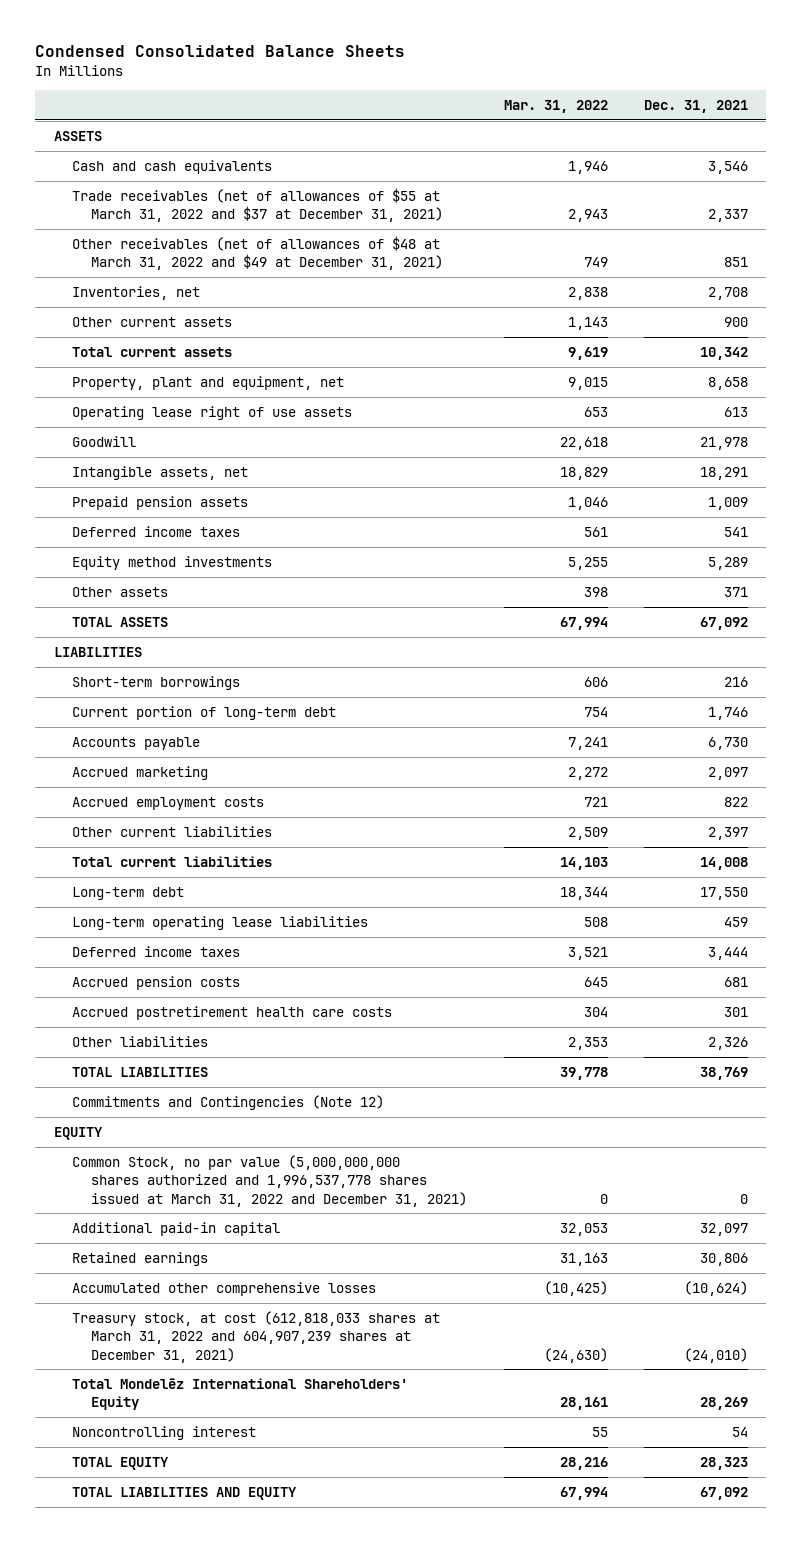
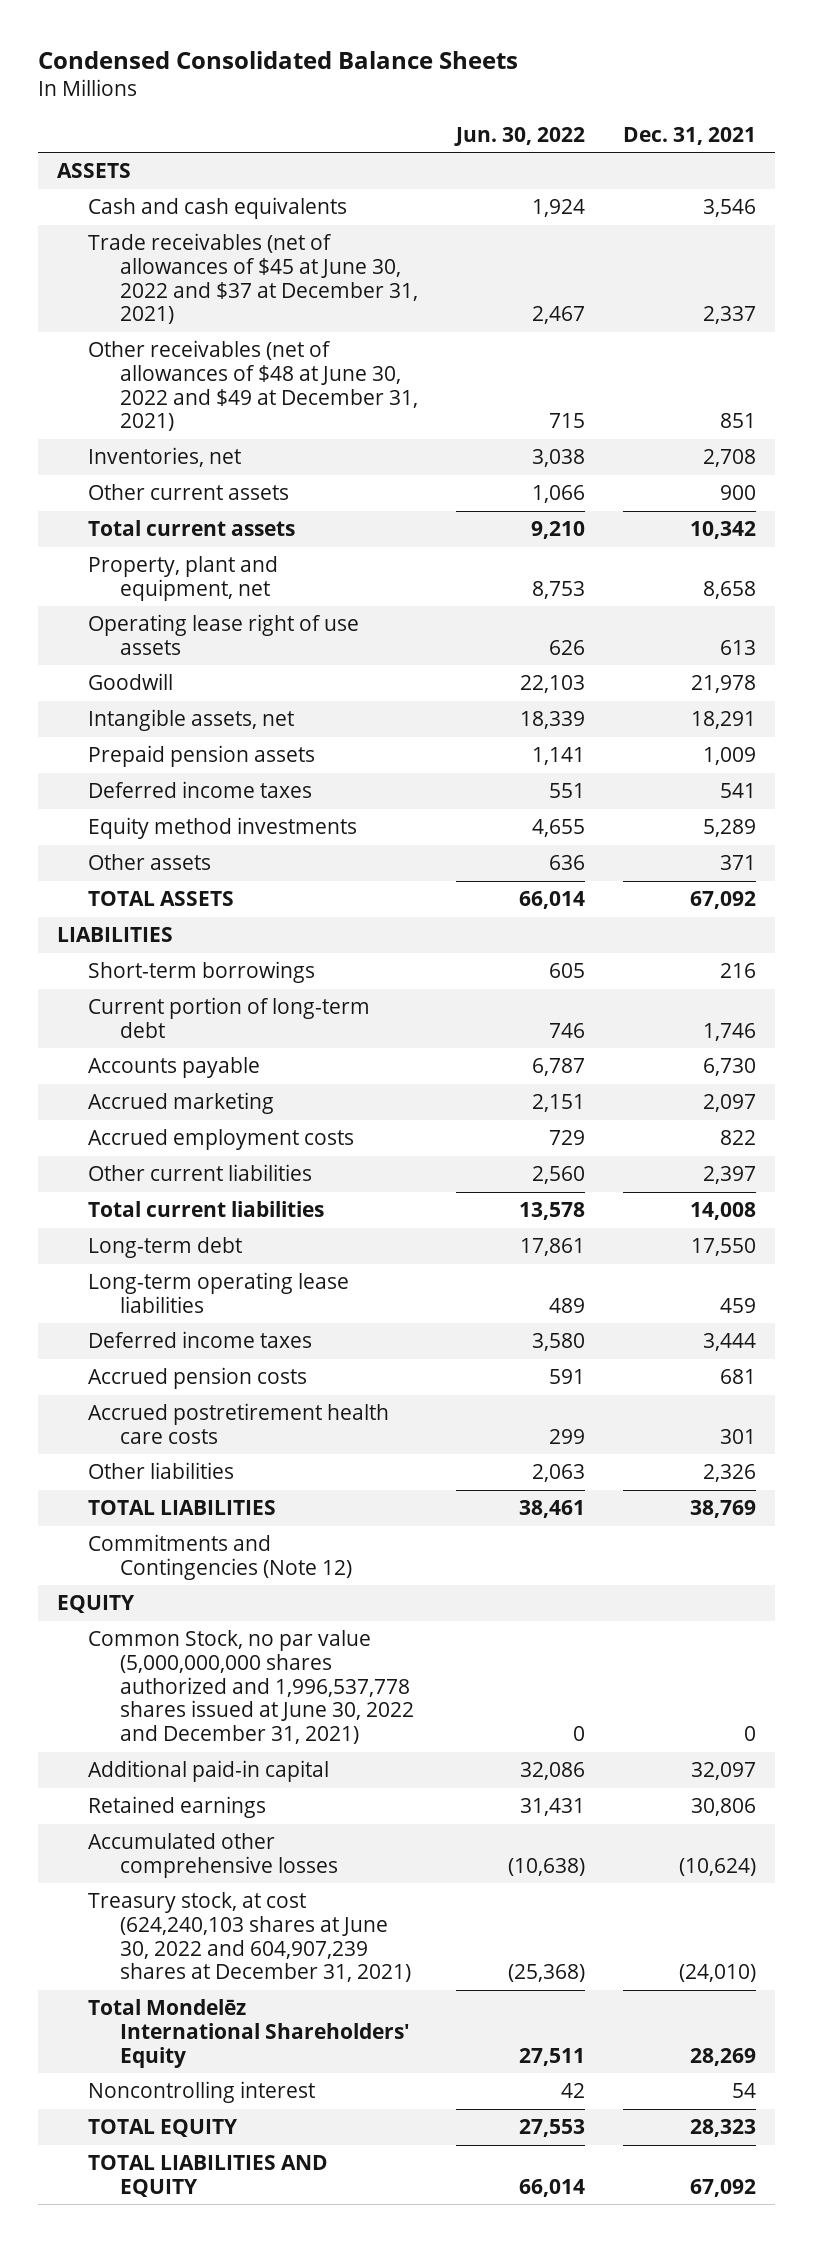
- | Mar. 31, 2022 | Dec. 31, 2021
+ | Jun. 30, 2022 | Dec. 31, 2021
- Trade receivables (net of allowances of $55 at March 31, 2022 and $37 at December 31, 2021) | 2,943 | 2,337
- Other receivables (net of allowances of $48 at March 31, 2022 and $49 at December 31, 2021) | 749 | 851
+ Trade receivables (net of allowances of $45 at June 30, 2022 and $37 at December 31, 2021) | 2,467 | 2,337
+ Other receivables (net of allowances of $48 at June 30, 2022 and $49 at December 31, 2021) | 715 | 851
- Common Stock, no par value (5,000,000,000 shares authorized and 1,996,537,778 shares issued at March 31, 2022 and December 31, 2021) | 0 | 0
+ Common Stock, no par value (5,000,000,000 shares authorized and 1,996,537,778 shares issued at June 30, 2022 and December 31, 2021) | 0 | 0
- Treasury stock, at cost (612,818,033 shares at March 31, 2022 and 604,907,239 shares at December 31, 2021) | (24,630) | (24,010)
+ Treasury stock, at cost (624,240,103 shares at June 30, 2022 and 604,907,239 shares at December 31, 2021) | (25,368) | (24,010)

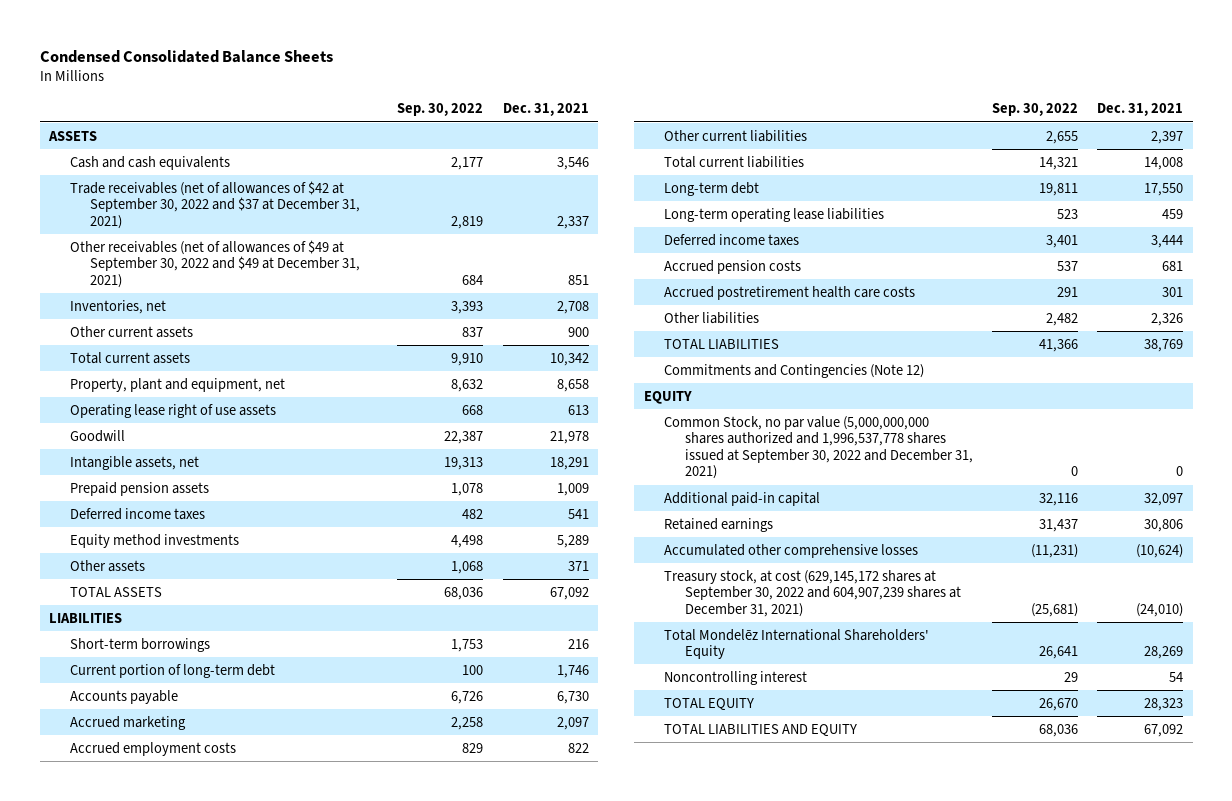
- | Jun. 30, 2022 | Dec. 31, 2021
+ | Sep. 30, 2022 | Dec. 31, 2021
- Trade receivables (net of allowances of $45 at June 30, 2022 and $37 at December 31, 2021) | 2,467 | 2,337
- Other receivables (net of allowances of $48 at June 30, 2022 and $49 at December 31, 2021) | 715 | 851
+ Trade receivables (net of allowances of $42 at September 30, 2022 and $37 at December 31, 2021) | 2,819 | 2,337
+ Other receivables (net of allowances of $49 at September 30, 2022 and $49 at December 31, 2021) | 684 | 851
- Common Stock, no par value (5,000,000,000 shares authorized and 1,996,537,778 shares issued at June 30, 2022 and December 31, 2021) | 0 | 0
+ Common Stock, no par value (5,000,000,000 shares authorized and 1,996,537,778 shares issued at September 30, 2022 and December 31, 2021) | 0 | 0
- Treasury stock, at cost (624,240,103 shares at June 30, 2022 and 604,907,239 shares at December 31, 2021) | (25,368) | (24,010)
+ Treasury stock, at cost (629,145,172 shares at September 30, 2022 and 604,907,239 shares at December 31, 2021) | (25,681) | (24,010)

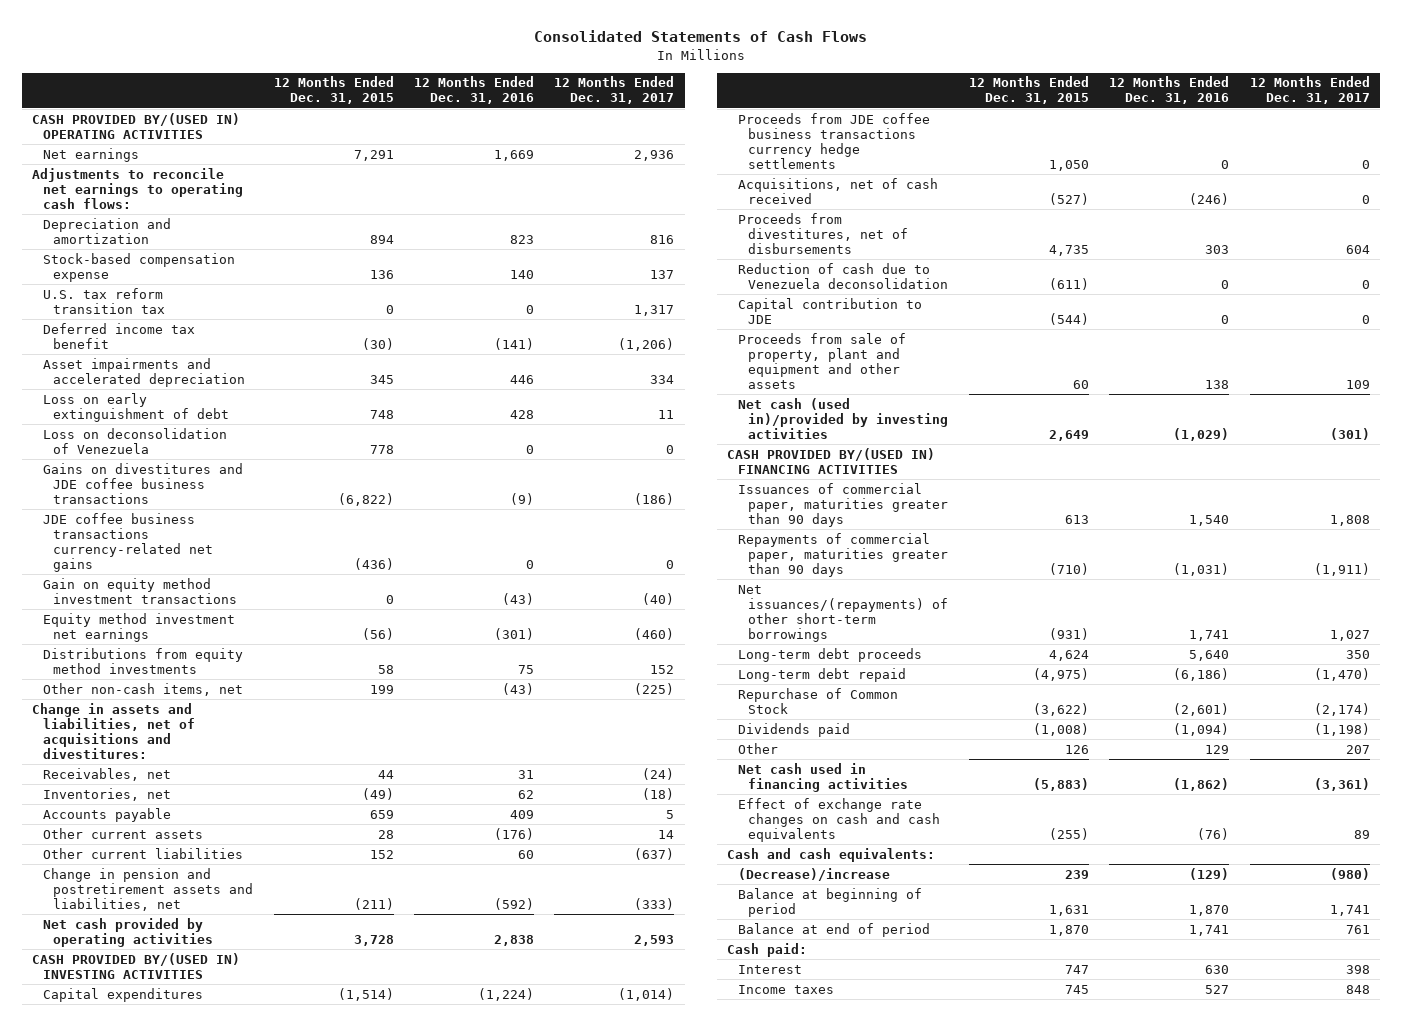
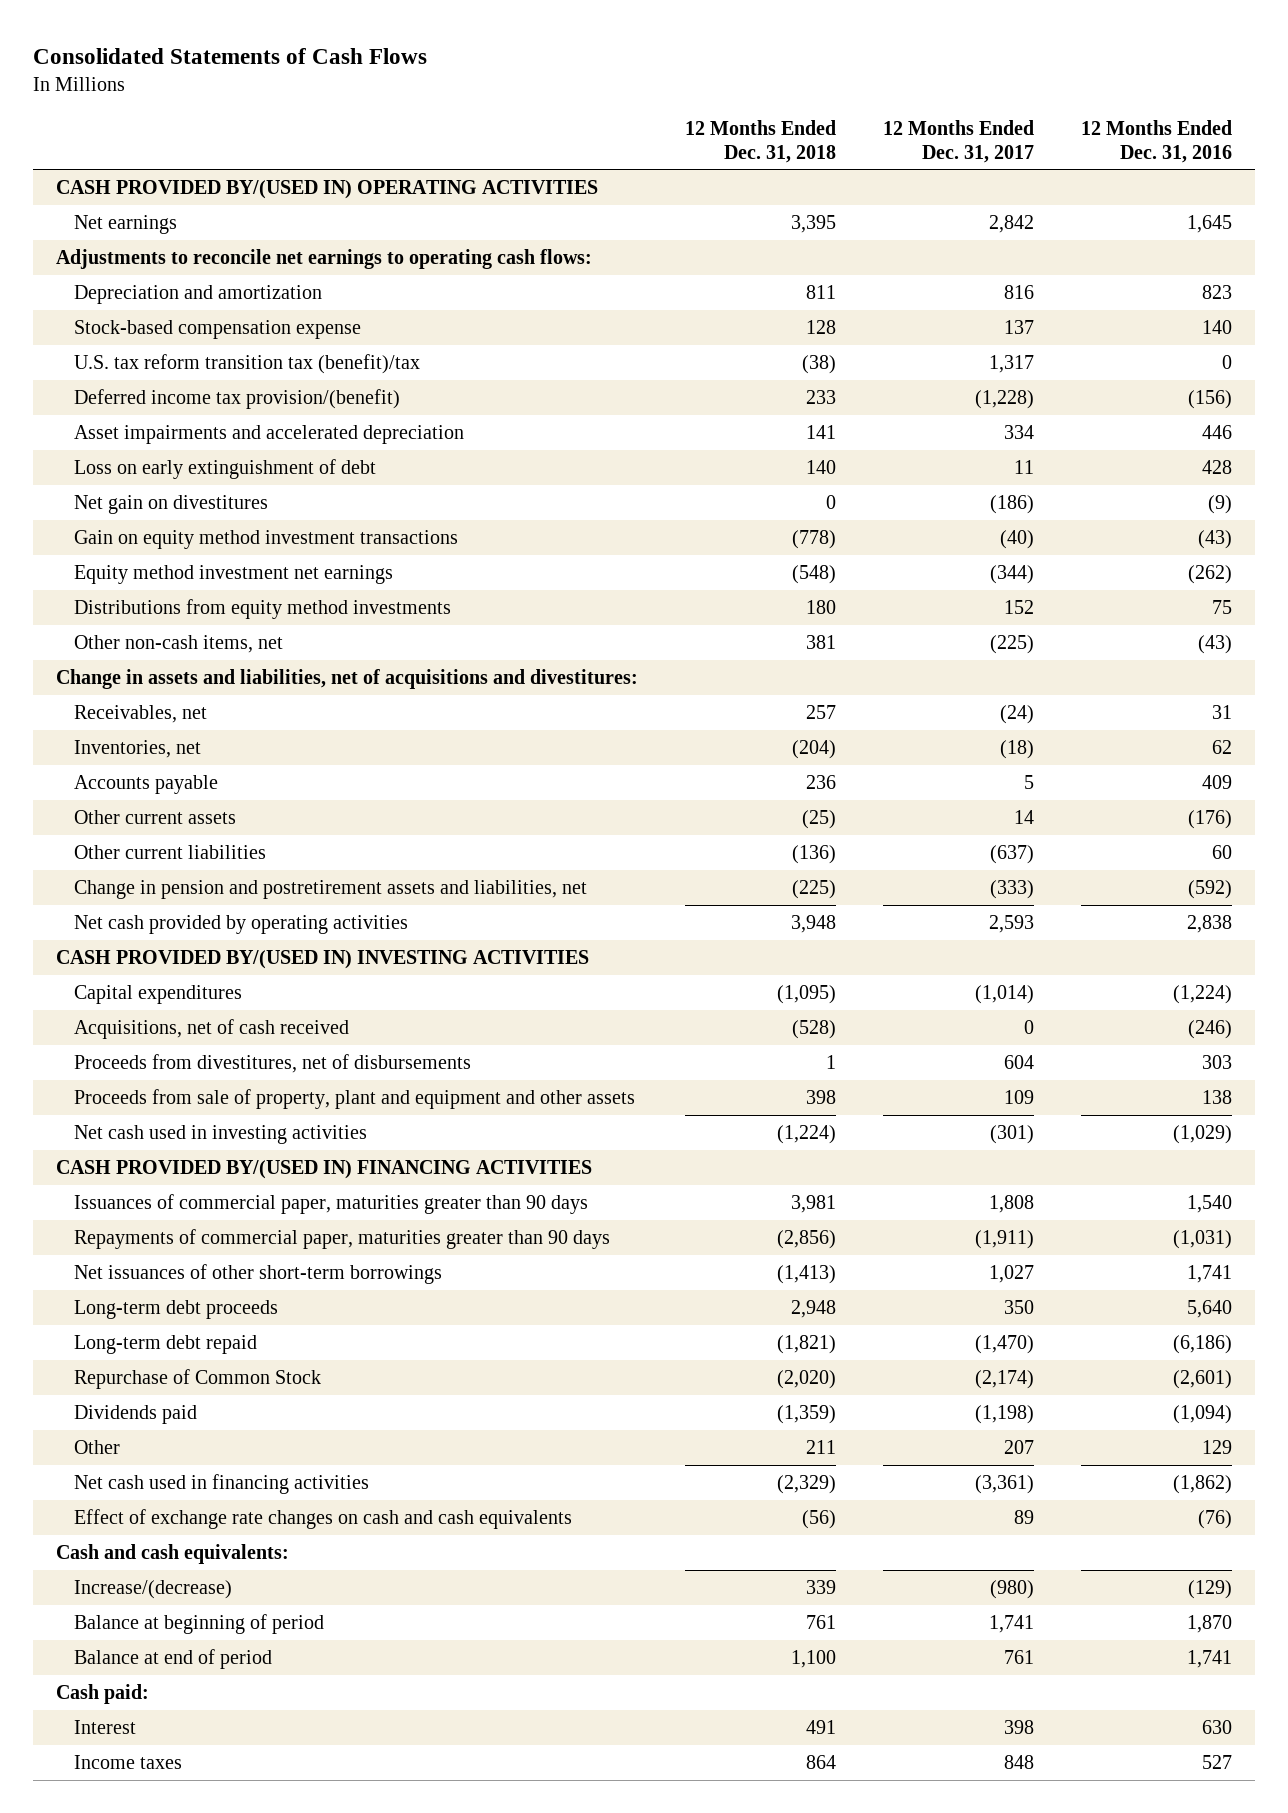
- | 12 Months Ended Dec. 31, 2015 | 12 Months Ended Dec. 31, 2016 | 12 Months Ended Dec. 31, 2017
+ | 12 Months Ended Dec. 31, 2018 | 12 Months Ended Dec. 31, 2017 | 12 Months Ended Dec. 31, 2016
- Net earnings | 7,291 | 1,669 | 2,936
+ Net earnings | 3,395 | 2,842 | 1,645
- U.S. tax reform transition tax | 0 | 0 | 1,317
- Deferred income tax benefit | (30) | (141) | (1,206)
+ U.S. tax reform transition tax (benefit)/tax | (38) | 1,317 | 0
+ Deferred income tax provision/(benefit) | 233 | (1,228) | (156)
- Loss on deconsolidation of Venezuela | 778 | 0 | 0
- Gains on divestitures and JDE coffee business transactions | (6,822) | (9) | (186)
- JDE coffee business transactions currency-related net gains | (436) | 0 | 0
+ Net gain on divestitures | 0 | (186) | (9)
- Equity method investment net earnings | (56) | (301) | (460)
+ Equity method investment net earnings | (548) | (344) | (262)
- Proceeds from JDE coffee business transactions currency hedge settlements | 1,050 | 0 | 0
- Reduction of cash due to Venezuela deconsolidation | (611) | 0 | 0
- Capital contribution to JDE | (544) | 0 | 0
- Net cash (used in)/provided by investing activities | 2,649 | (1,029) | (301)
+ Net cash used in investing activities | (1,224) | (301) | (1,029)
- Net issuances/(repayments) of other short-term borrowings | (931) | 1,741 | 1,027
+ Net issuances of other short-term borrowings | (1,413) | 1,027 | 1,741
- (Decrease)/increase | 239 | (129) | (980)
+ Increase/(decrease) | 339 | (980) | (129)

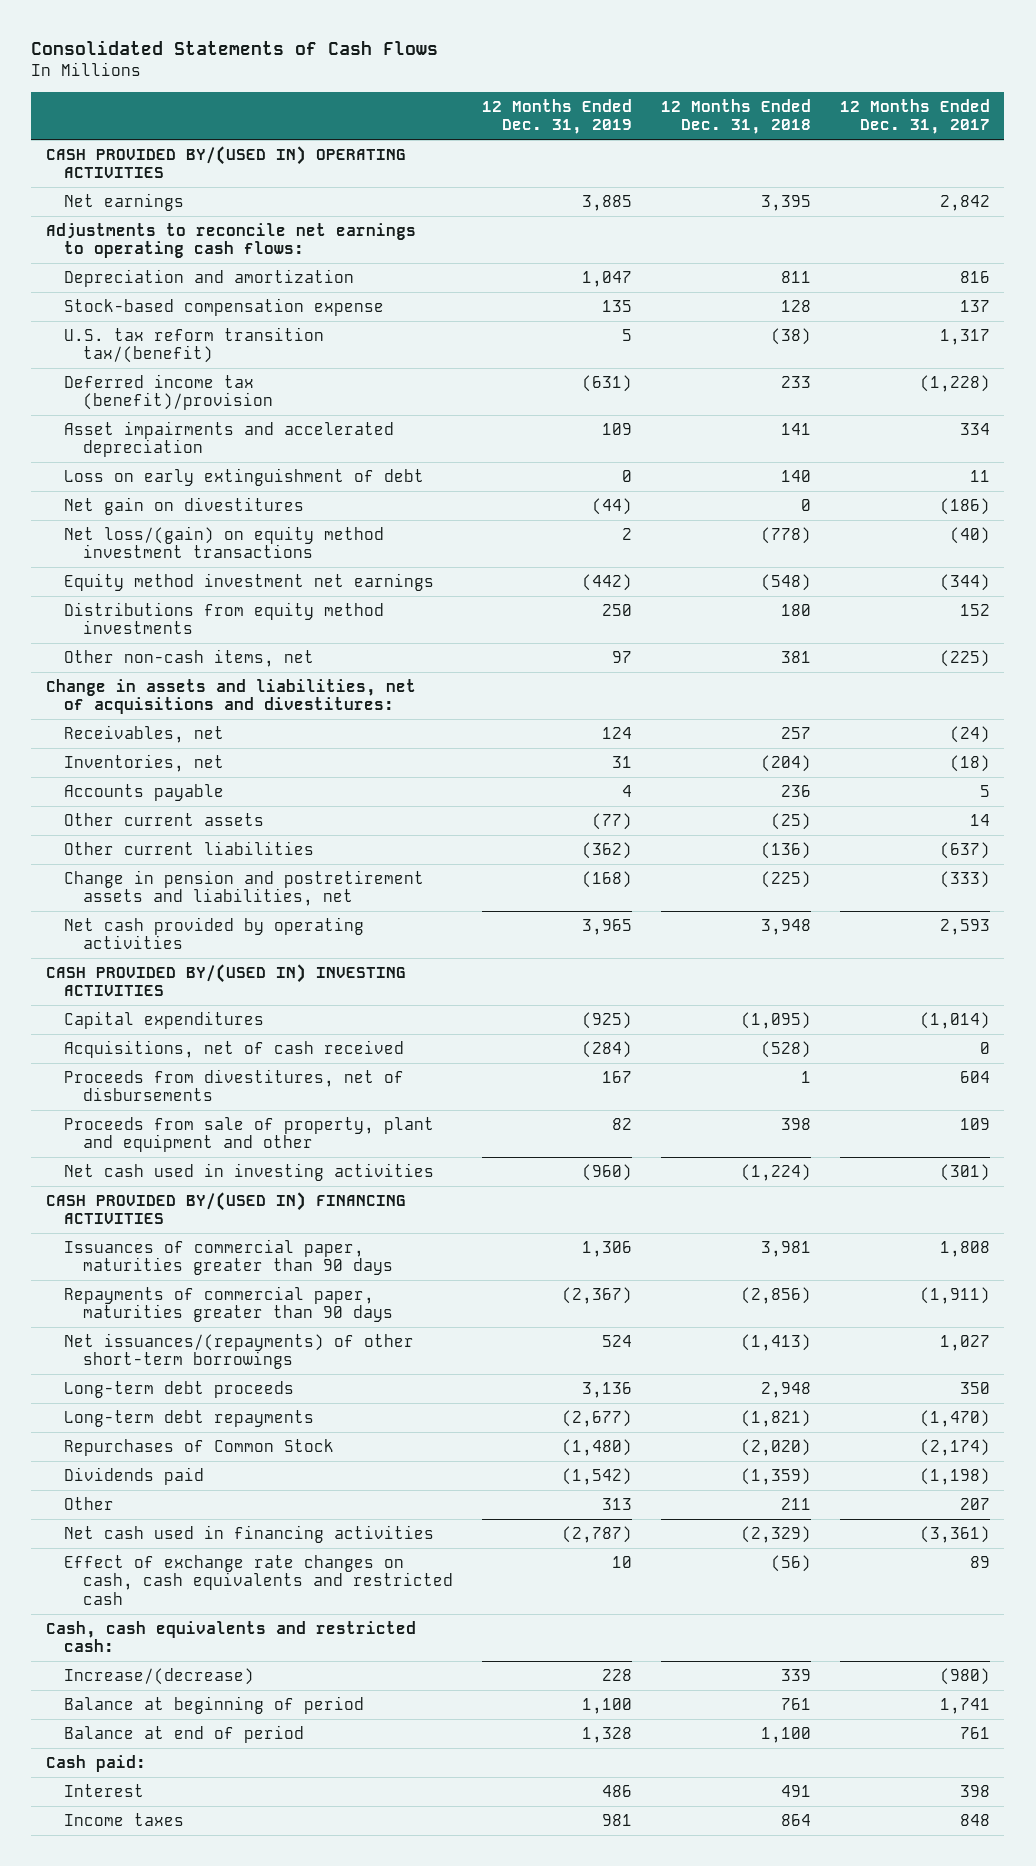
- | 12 Months Ended Dec. 31, 2018 | 12 Months Ended Dec. 31, 2017 | 12 Months Ended Dec. 31, 2016
+ | 12 Months Ended Dec. 31, 2019 | 12 Months Ended Dec. 31, 2018 | 12 Months Ended Dec. 31, 2017
- U.S. tax reform transition tax (benefit)/tax | (38) | 1,317 | 0
- Deferred income tax provision/(benefit) | 233 | (1,228) | (156)
+ U.S. tax reform transition tax/(benefit) | 5 | (38) | 1,317
+ Deferred income tax (benefit)/provision | (631) | 233 | (1,228)
- Gain on equity method investment transactions | (778) | (40) | (43)
+ Net loss/(gain) on equity method investment transactions | 2 | (778) | (40)
- Proceeds from sale of property, plant and equipment and other assets | 398 | 109 | 138
+ Proceeds from sale of property, plant and equipment and other | 82 | 398 | 109
- Net issuances of other short-term borrowings | (1,413) | 1,027 | 1,741
+ Net issuances/(repayments) of other short-term borrowings | 524 | (1,413) | 1,027
- Long-term debt repaid | (1,821) | (1,470) | (6,186)
- Repurchase of Common Stock | (2,020) | (2,174) | (2,601)
+ Long-term debt repayments | (2,677) | (1,821) | (1,470)
+ Repurchases of Common Stock | (1,480) | (2,020) | (2,174)
- Effect of exchange rate changes on cash and cash equivalents | (56) | 89 | (76)
- Cash and cash equivalents:
+ Effect of exchange rate changes on cash, cash equivalents and restricted cash | 10 | (56) | 89
+ Cash, cash equivalents and restricted cash:

